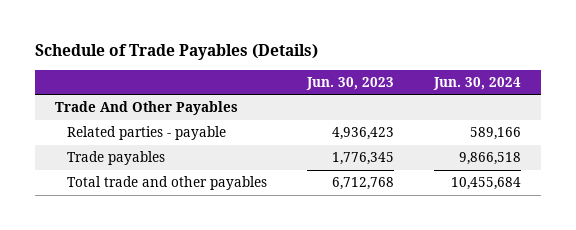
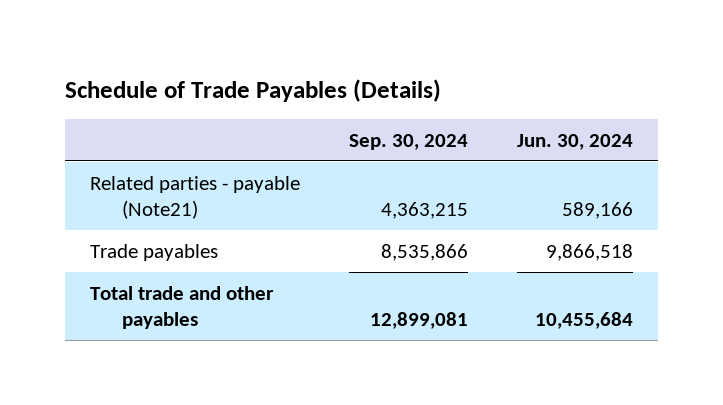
- | Jun. 30, 2023 | Jun. 30, 2024
+ | Sep. 30, 2024 | Jun. 30, 2024
- Trade And Other Payables
- Related parties - payable | 4,936,423 | 589,166
+ Related parties - payable (Note21) | 4,363,215 | 589,166

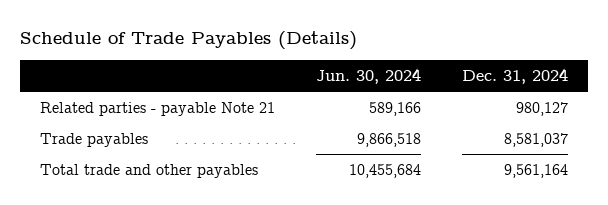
- | Sep. 30, 2024 | Jun. 30, 2024
+ | Jun. 30, 2024 | Dec. 31, 2024
- Related parties - payable (Note21) | 4,363,215 | 589,166
+ Related parties - payable Note 21 | 589,166 | 980,127

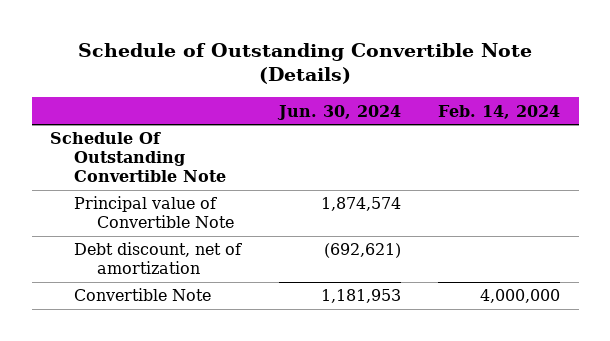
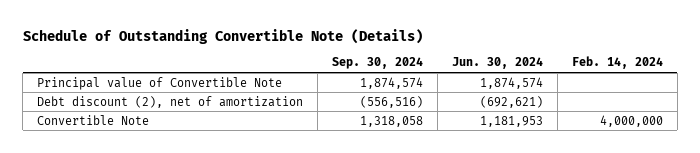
- | Jun. 30, 2024 | Feb. 14, 2024
+ | Sep. 30, 2024 | Jun. 30, 2024 | Feb. 14, 2024
- Schedule Of Outstanding Convertible Note
- Debt discount, net of amortization | (692,621) |
+ Debt discount (2), net of amortization | (556,516) | (692,621) |

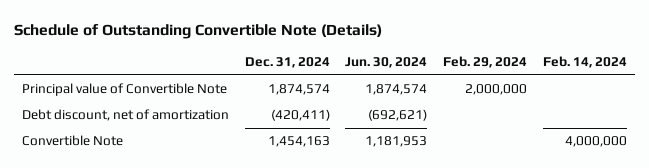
- | Sep. 30, 2024 | Jun. 30, 2024 | Feb. 14, 2024
+ | Dec. 31, 2024 | Jun. 30, 2024 | Feb. 29, 2024 | Feb. 14, 2024
- Debt discount (2), net of amortization | (556,516) | (692,621) |
+ Debt discount, net of amortization | (420,411) | (692,621) | |

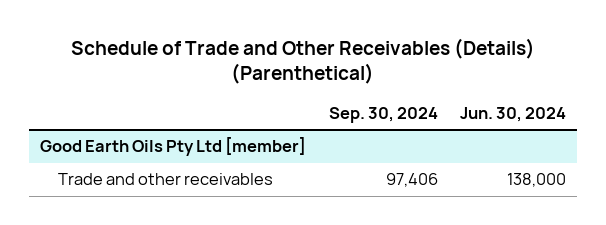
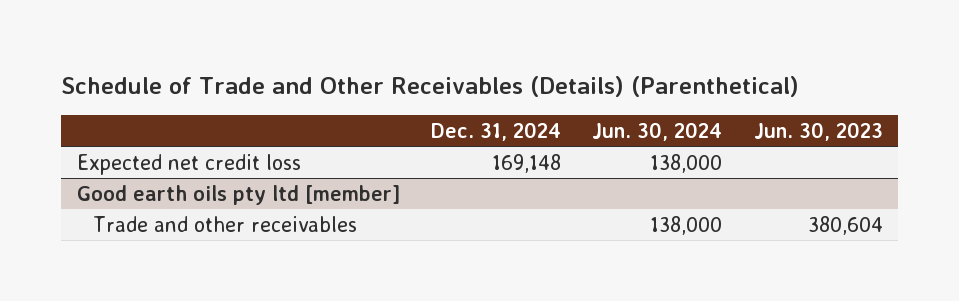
- | Sep. 30, 2024 | Jun. 30, 2024
+ | Dec. 31, 2024 | Jun. 30, 2024 | Jun. 30, 2023
- Good Earth Oils Pty Ltd [member]
+ Expected net credit loss | 169,148 | 138,000 |
+ Good earth oils pty ltd [member]

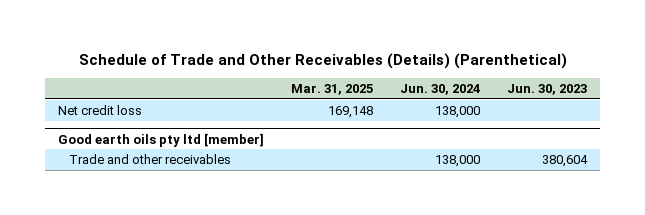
- | Dec. 31, 2024 | Jun. 30, 2024 | Jun. 30, 2023
+ | Mar. 31, 2025 | Jun. 30, 2024 | Jun. 30, 2023
- Expected net credit loss | 169,148 | 138,000 |
+ Net credit loss | 169,148 | 138,000 |

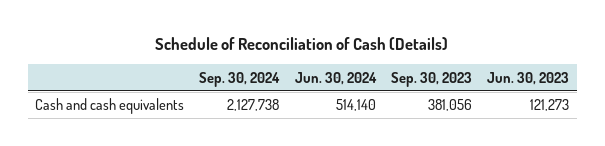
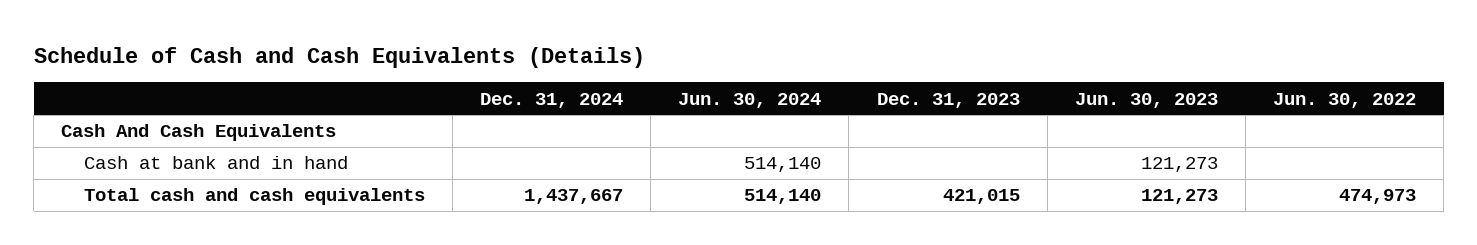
- Schedule of Reconciliation of Cash (Details)
+ Schedule of Cash and Cash Equivalents (Details)
- | Sep. 30, 2024 | Jun. 30, 2024 | Sep. 30, 2023 | Jun. 30, 2023
+ | Dec. 31, 2024 | Jun. 30, 2024 | Dec. 31, 2023 | Jun. 30, 2023 | Jun. 30, 2022
- Cash and cash equivalents | 2,127,738 | 514,140 | 381,056 | 121,273
+ Cash And Cash Equivalents
+ Cash at bank and in hand | | 514,140 | | 121,273 |
+ Total cash and cash equivalents | 1,437,667 | 514,140 | 421,015 | 121,273 | 474,973

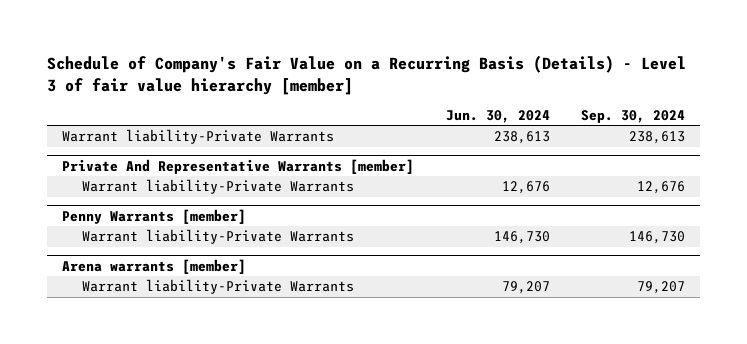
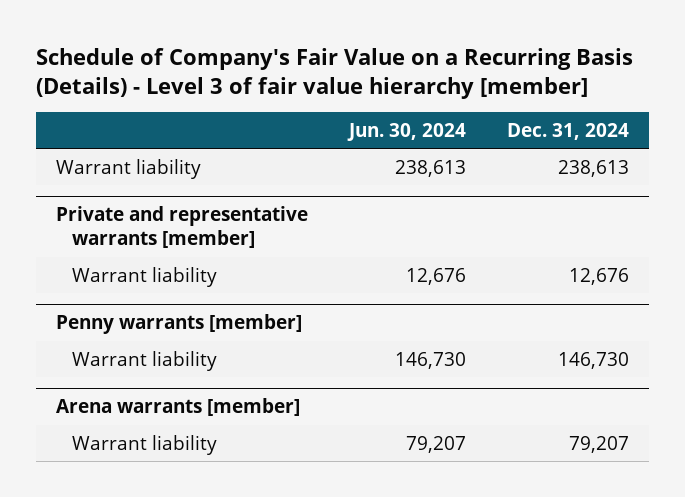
- | Jun. 30, 2024 | Sep. 30, 2024
+ | Jun. 30, 2024 | Dec. 31, 2024
- Warrant liability-Private Warrants | 238,613 | 238,613
- Private And Representative Warrants [member]
- Warrant liability-Private Warrants | 12,676 | 12,676
- Penny Warrants [member]
- Warrant liability-Private Warrants | 146,730 | 146,730
+ Warrant liability | 238,613 | 238,613
+ Private and representative warrants [member]
+ Warrant liability | 12,676 | 12,676
+ Penny warrants [member]
+ Warrant liability | 146,730 | 146,730
@ Arena warrants [member]
- Warrant liability-Private Warrants | 79,207 | 79,207
+ Warrant liability | 79,207 | 79,207

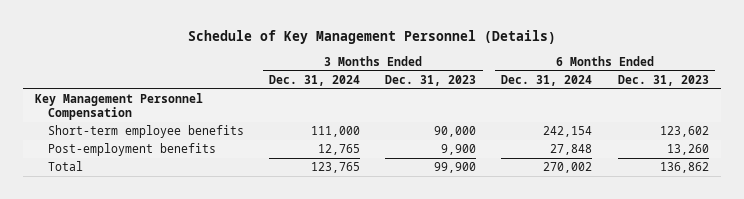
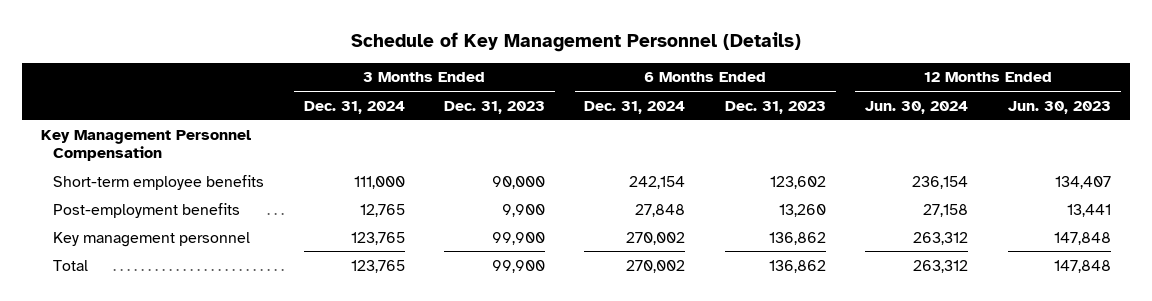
- | 3 Months Ended Dec. 31, 2024 | 3 Months Ended Dec. 31, 2023 | 6 Months Ended Dec. 31, 2024 | 6 Months Ended Dec. 31, 2023
+ | 3 Months Ended Dec. 31, 2024 | 3 Months Ended Dec. 31, 2023 | 6 Months Ended Dec. 31, 2024 | 6 Months Ended Dec. 31, 2023 | 12 Months Ended Jun. 30, 2024 | 12 Months Ended Jun. 30, 2023
+ Key management personnel | 123,765 | 99,900 | 270,002 | 136,862 | 263,312 | 147,848

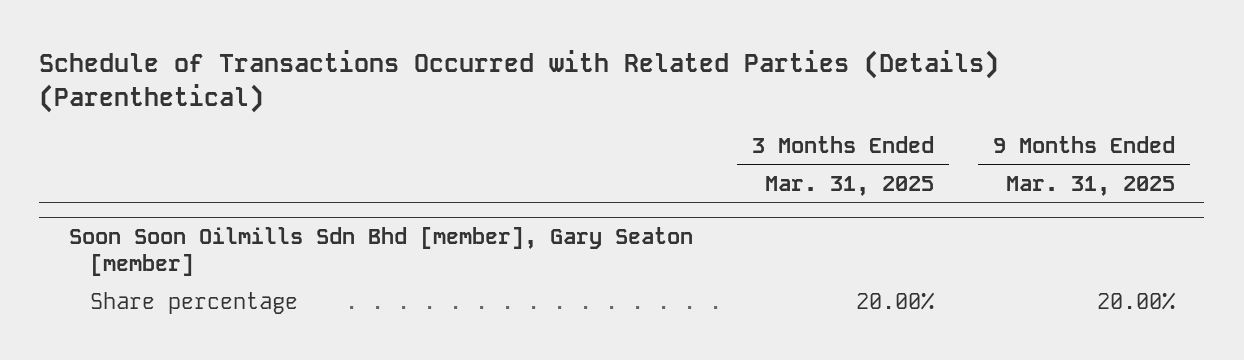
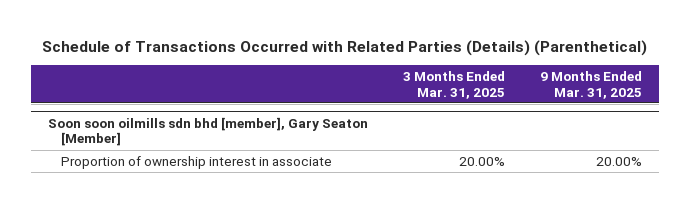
- Soon Soon Oilmills Sdn Bhd [member], Gary Seaton [member]
- Share percentage | 20.00% | 20.00%
+ Soon soon oilmills sdn bhd [member], Gary Seaton [Member]
+ Proportion of ownership interest in associate | 20.00% | 20.00%

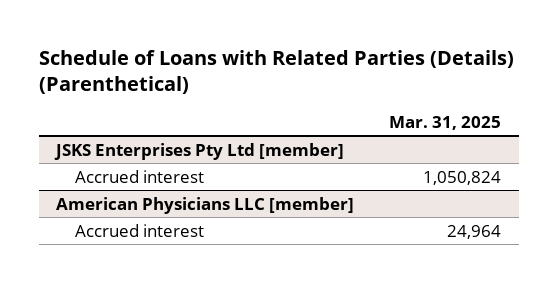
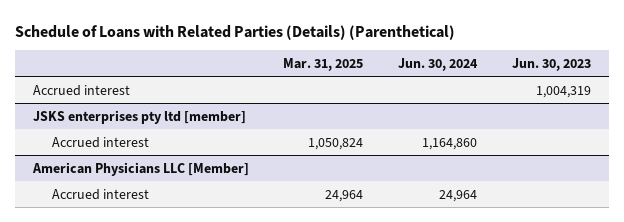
- | Mar. 31, 2025
+ | Mar. 31, 2025 | Jun. 30, 2024 | Jun. 30, 2023
- JSKS Enterprises Pty Ltd [member]
+ Accrued interest | | | 1,004,319
+ JSKS enterprises pty ltd [member]
- American Physicians LLC [member]
+ American Physicians LLC [Member]

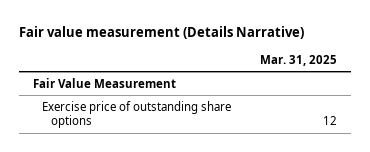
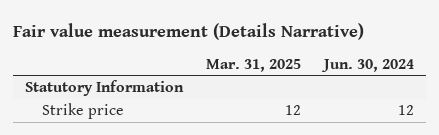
- | Mar. 31, 2025
+ | Mar. 31, 2025 | Jun. 30, 2024
- Fair Value Measurement
- Exercise price of outstanding share options | 12
+ Statutory Information
+ Strike price | 12 | 12

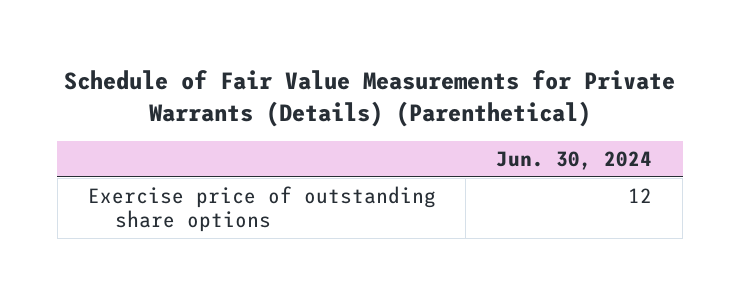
- Fair value measurement (Details Narrative)
+ Schedule of Fair Value Measurements for Private Warrants (Details) (Parenthetical)
- | Mar. 31, 2025 | Jun. 30, 2024
+ | Jun. 30, 2024
- Statutory Information
- Strike price | 12 | 12
+ Exercise price of outstanding share options | 12

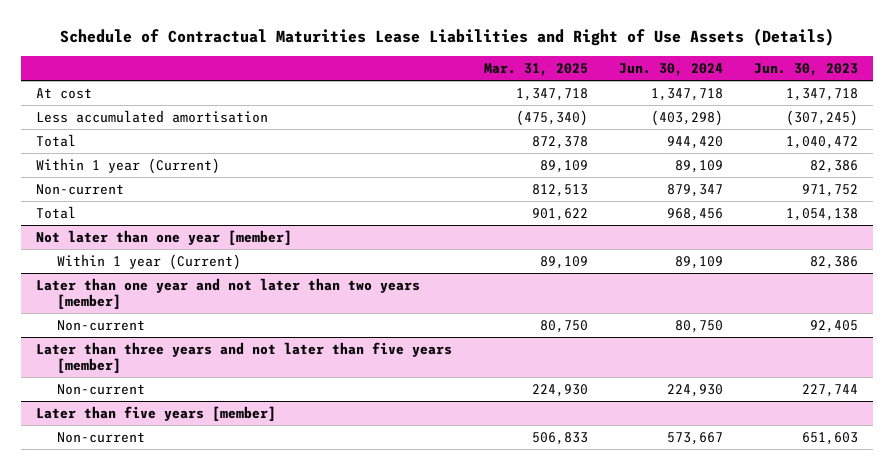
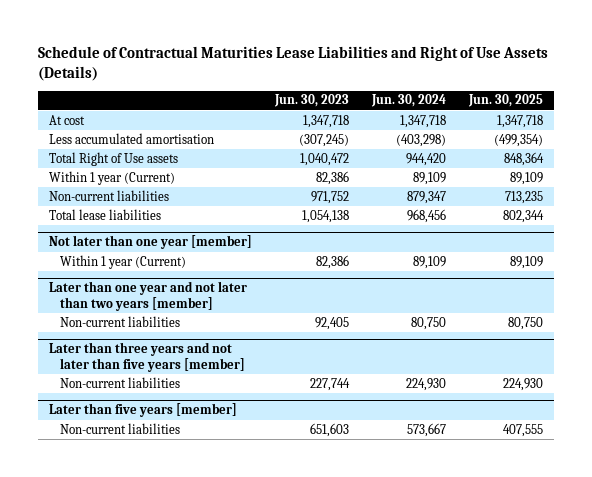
- | Mar. 31, 2025 | Jun. 30, 2024 | Jun. 30, 2023
+ | Jun. 30, 2023 | Jun. 30, 2024 | Jun. 30, 2025
- Total | 872,378 | 944,420 | 1,040,472
+ Total Right of Use assets | 1,040,472 | 944,420 | 848,364
- Non-current | 812,513 | 879,347 | 971,752
- Total | 901,622 | 968,456 | 1,054,138
+ Non-current liabilities | 971,752 | 879,347 | 713,235
+ Total lease liabilities | 1,054,138 | 968,456 | 802,344
@ Later than one year and not later than two years [member]
- Non-current | 80,750 | 80,750 | 92,405
+ Non-current liabilities | 92,405 | 80,750 | 80,750
@ Later than three years and not later than five years [member]
- Non-current | 224,930 | 224,930 | 227,744
+ Non-current liabilities | 227,744 | 224,930 | 224,930
@ Later than five years [member]
- Non-current | 506,833 | 573,667 | 651,603
+ Non-current liabilities | 651,603 | 573,667 | 407,555

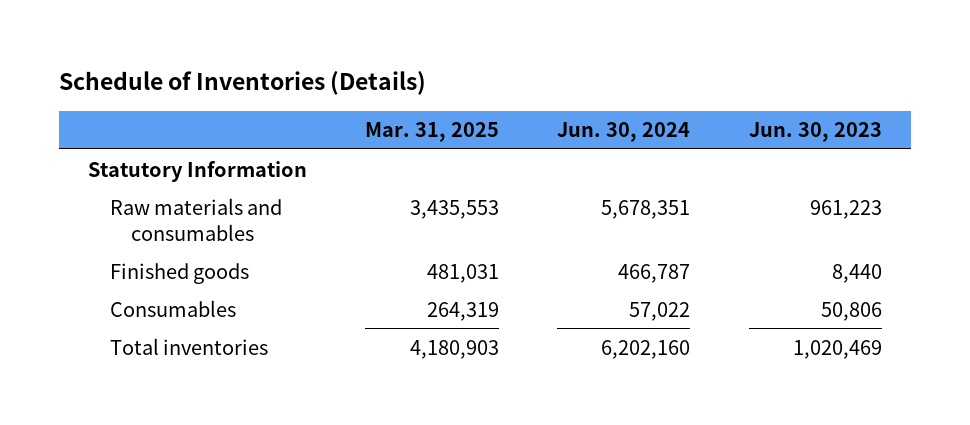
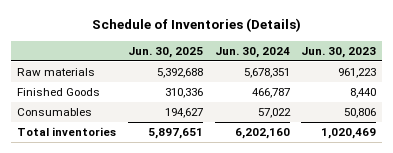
- | Mar. 31, 2025 | Jun. 30, 2024 | Jun. 30, 2023
+ | Jun. 30, 2025 | Jun. 30, 2024 | Jun. 30, 2023
- Statutory Information
- Raw materials and consumables | 3,435,553 | 5,678,351 | 961,223
- Finished goods | 481,031 | 466,787 | 8,440
+ Raw materials | 5,392,688 | 5,678,351 | 961,223
+ Finished Goods | 310,336 | 466,787 | 8,440

